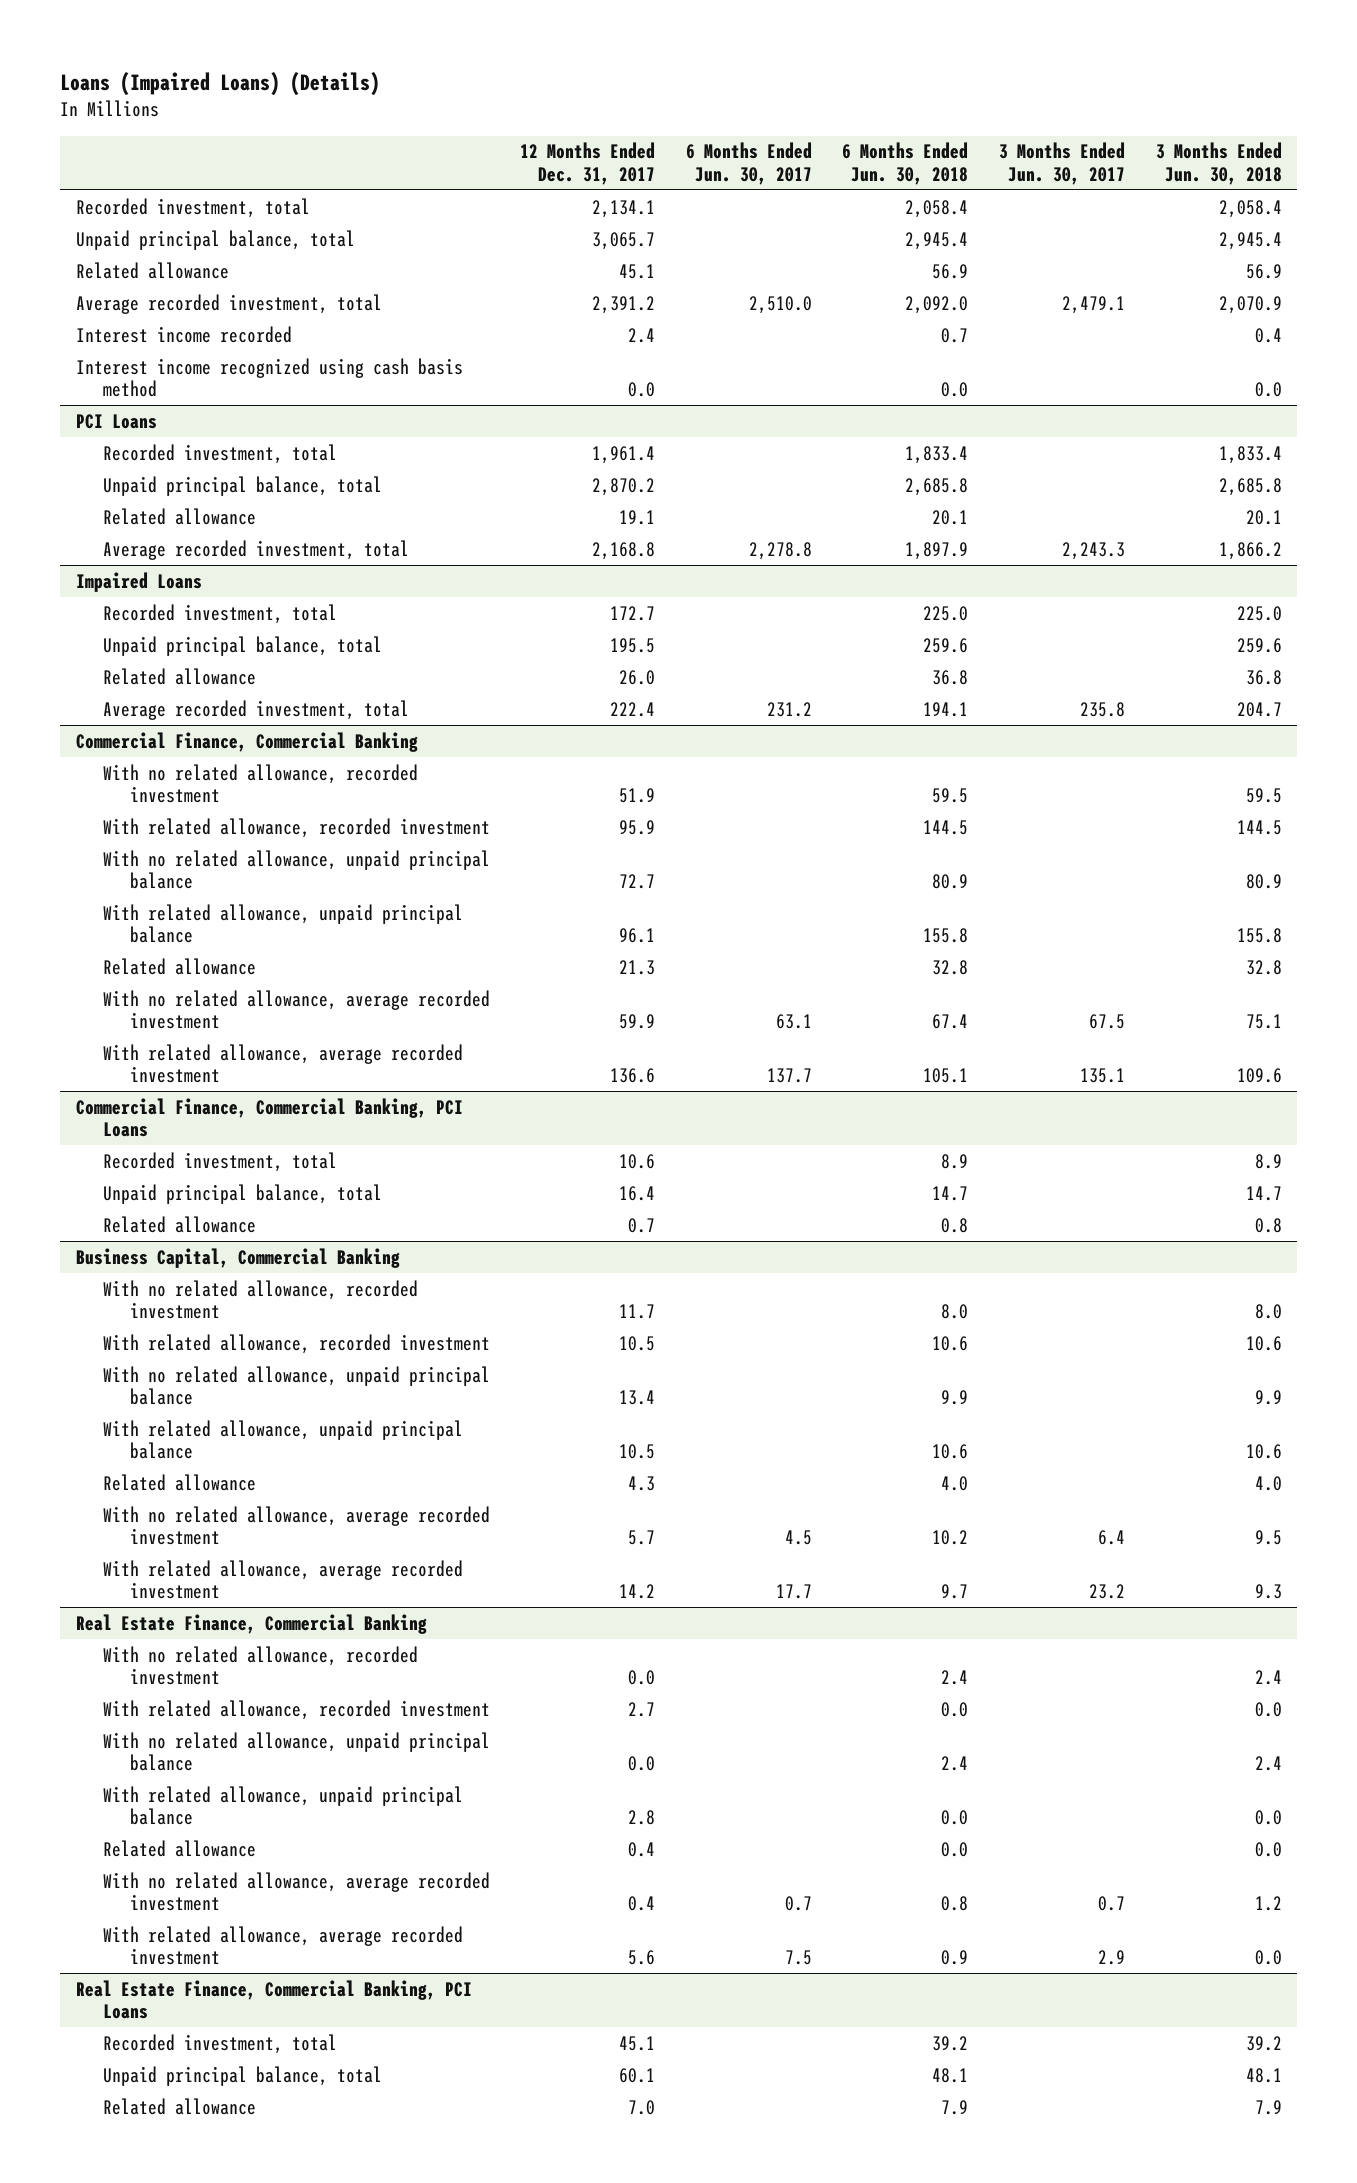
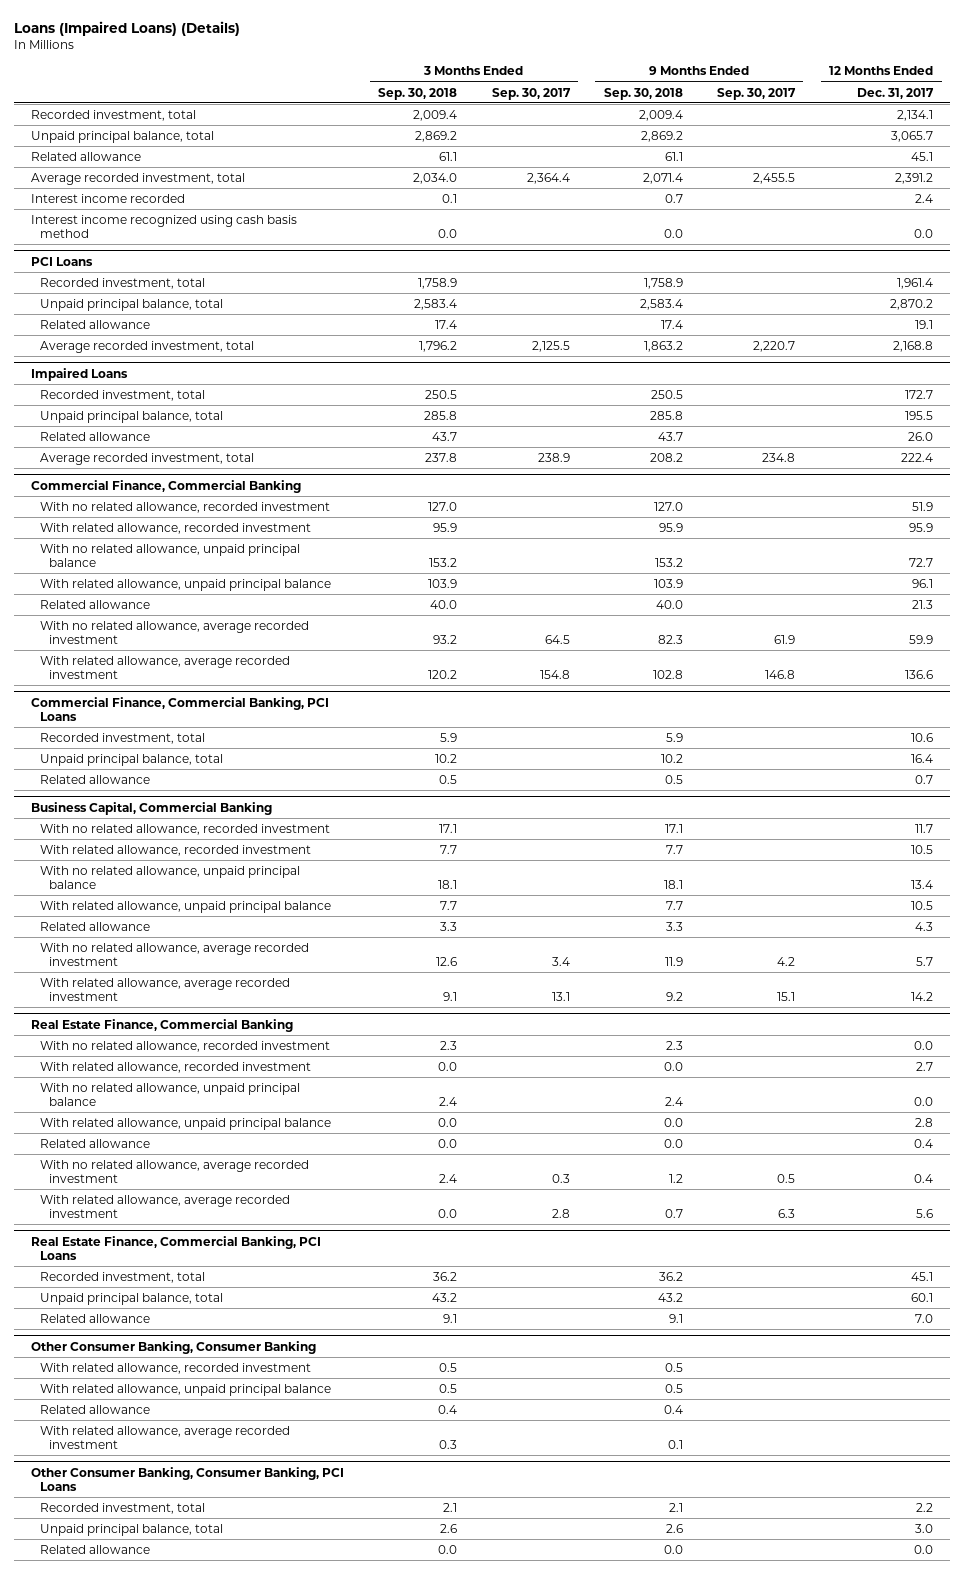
- | 12 Months Ended Dec. 31, 2017 | 6 Months Ended Jun. 30, 2017 | 6 Months Ended Jun. 30, 2018 | 3 Months Ended Jun. 30, 2017 | 3 Months Ended Jun. 30, 2018
+ | 3 Months Ended Sep. 30, 2018 | 3 Months Ended Sep. 30, 2017 | 9 Months Ended Sep. 30, 2018 | 9 Months Ended Sep. 30, 2017 | 12 Months Ended Dec. 31, 2017
+ Other Consumer Banking, Consumer Banking
+ With related allowance, recorded investment | 0.5 | | 0.5 | |
+ With related allowance, unpaid principal balance | 0.5 | | 0.5 | |
+ Related allowance | 0.4 | | 0.4 | |
+ With related allowance, average recorded investment | 0.3 | | 0.1 | |
+ Other Consumer Banking, Consumer Banking, PCI Loans
+ Recorded investment, total | 2.1 | | 2.1 | | 2.2
+ Unpaid principal balance, total | 2.6 | | 2.6 | | 3.0
+ Related allowance | 0.0 | | 0.0 | | 0.0

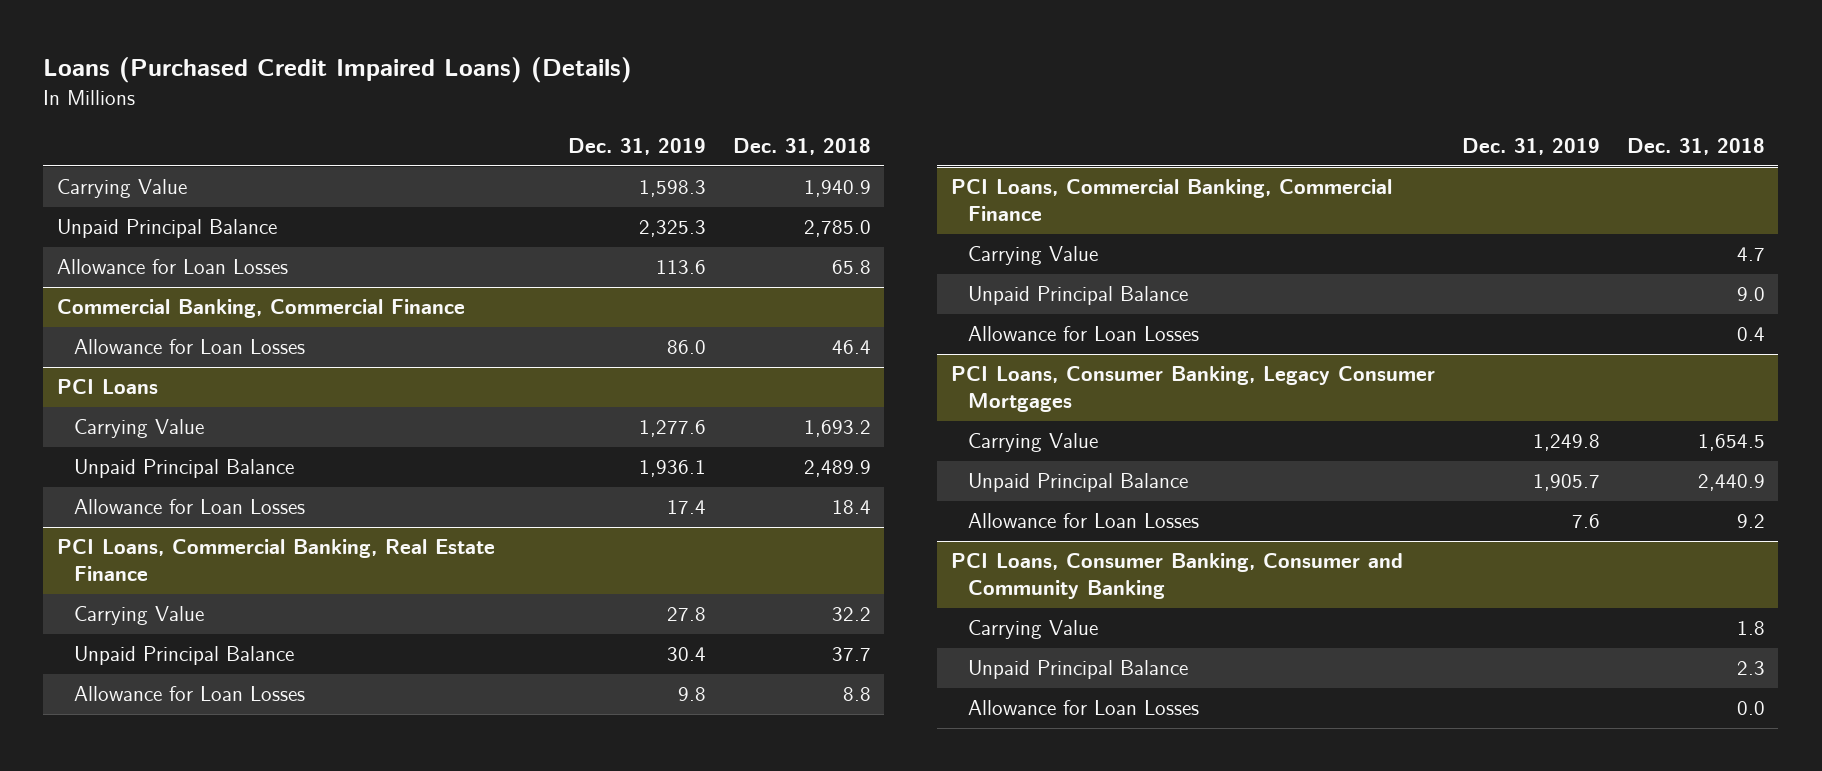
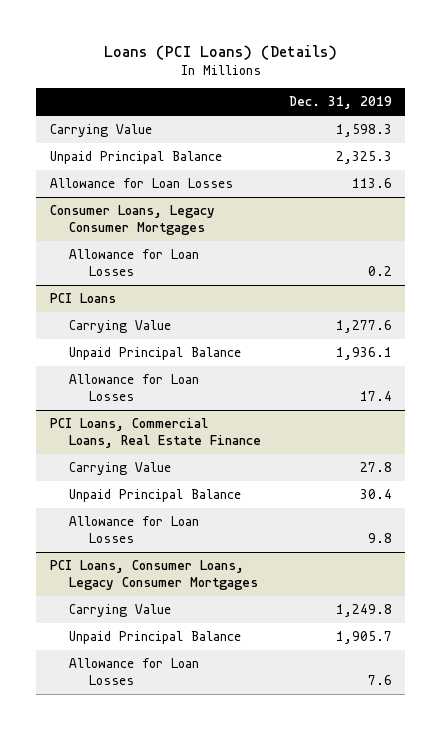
- Loans (Purchased Credit Impaired Loans) (Details)
+ Loans (PCI Loans) (Details)
- | Dec. 31, 2019 | Dec. 31, 2018
+ | Dec. 31, 2019
- Commercial Banking, Commercial Finance
- Allowance for Loan Losses | 86.0 | 46.4
+ Consumer Loans, Legacy Consumer Mortgages
+ Allowance for Loan Losses | 0.2
- PCI Loans, Commercial Banking, Real Estate Finance
+ PCI Loans, Commercial Loans, Real Estate Finance
- PCI Loans, Commercial Banking, Commercial Finance
- Carrying Value | | 4.7
- Unpaid Principal Balance | | 9.0
- Allowance for Loan Losses | | 0.4
- PCI Loans, Consumer Banking, Legacy Consumer Mortgages
+ PCI Loans, Consumer Loans, Legacy Consumer Mortgages
- PCI Loans, Consumer Banking, Consumer and Community Banking
- Carrying Value | | 1.8
- Unpaid Principal Balance | | 2.3
- Allowance for Loan Losses | | 0.0

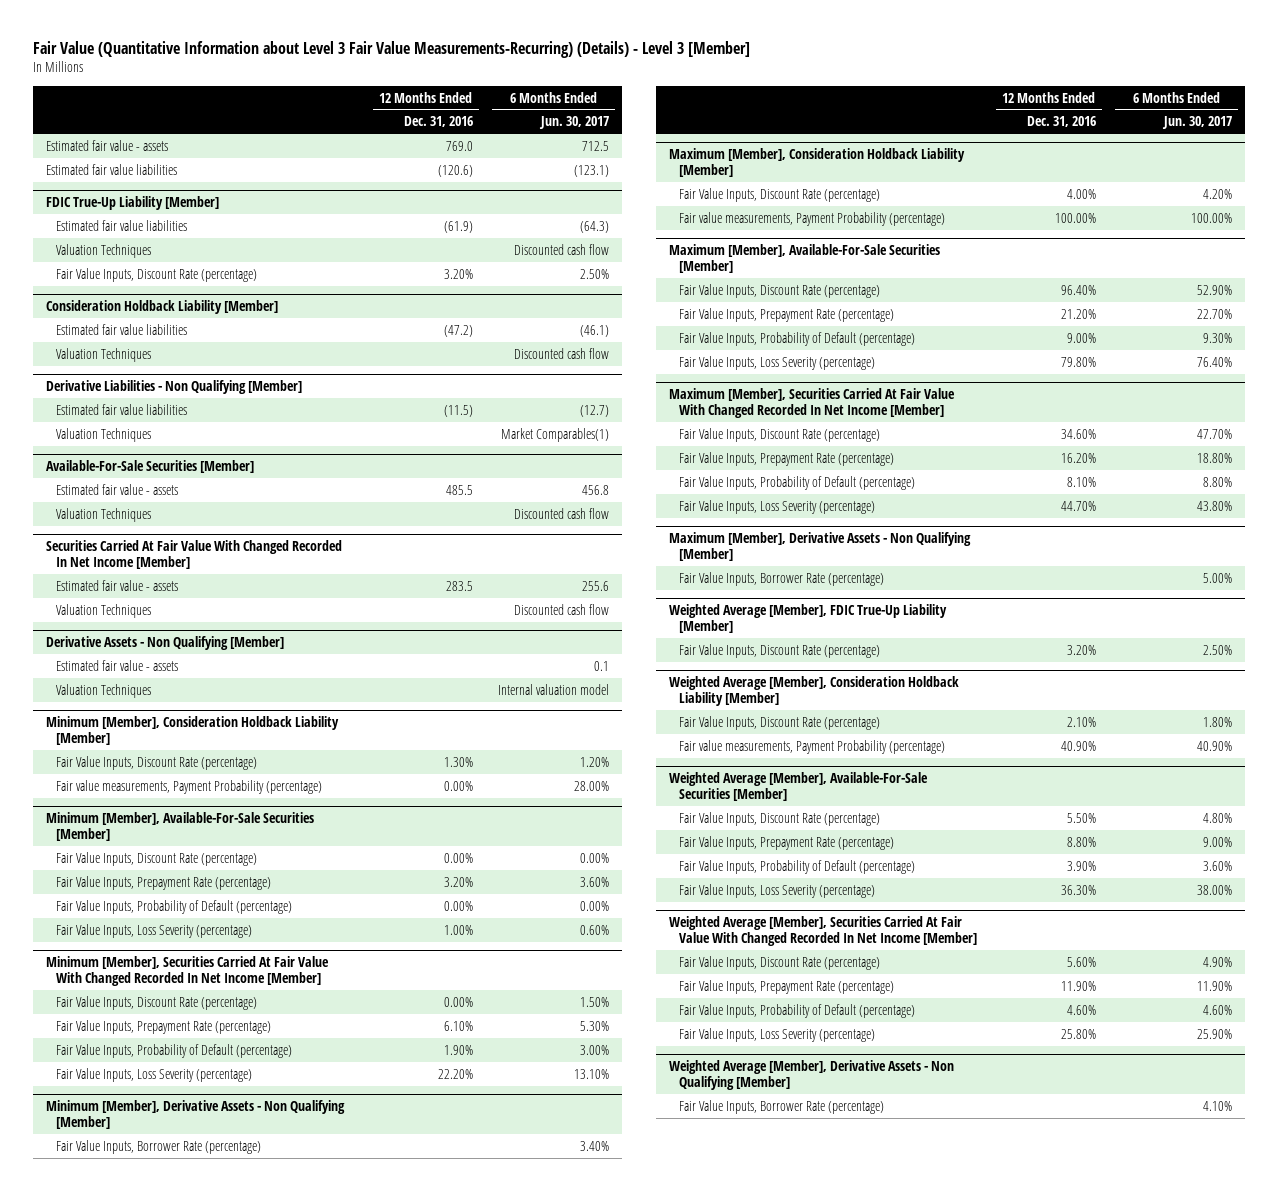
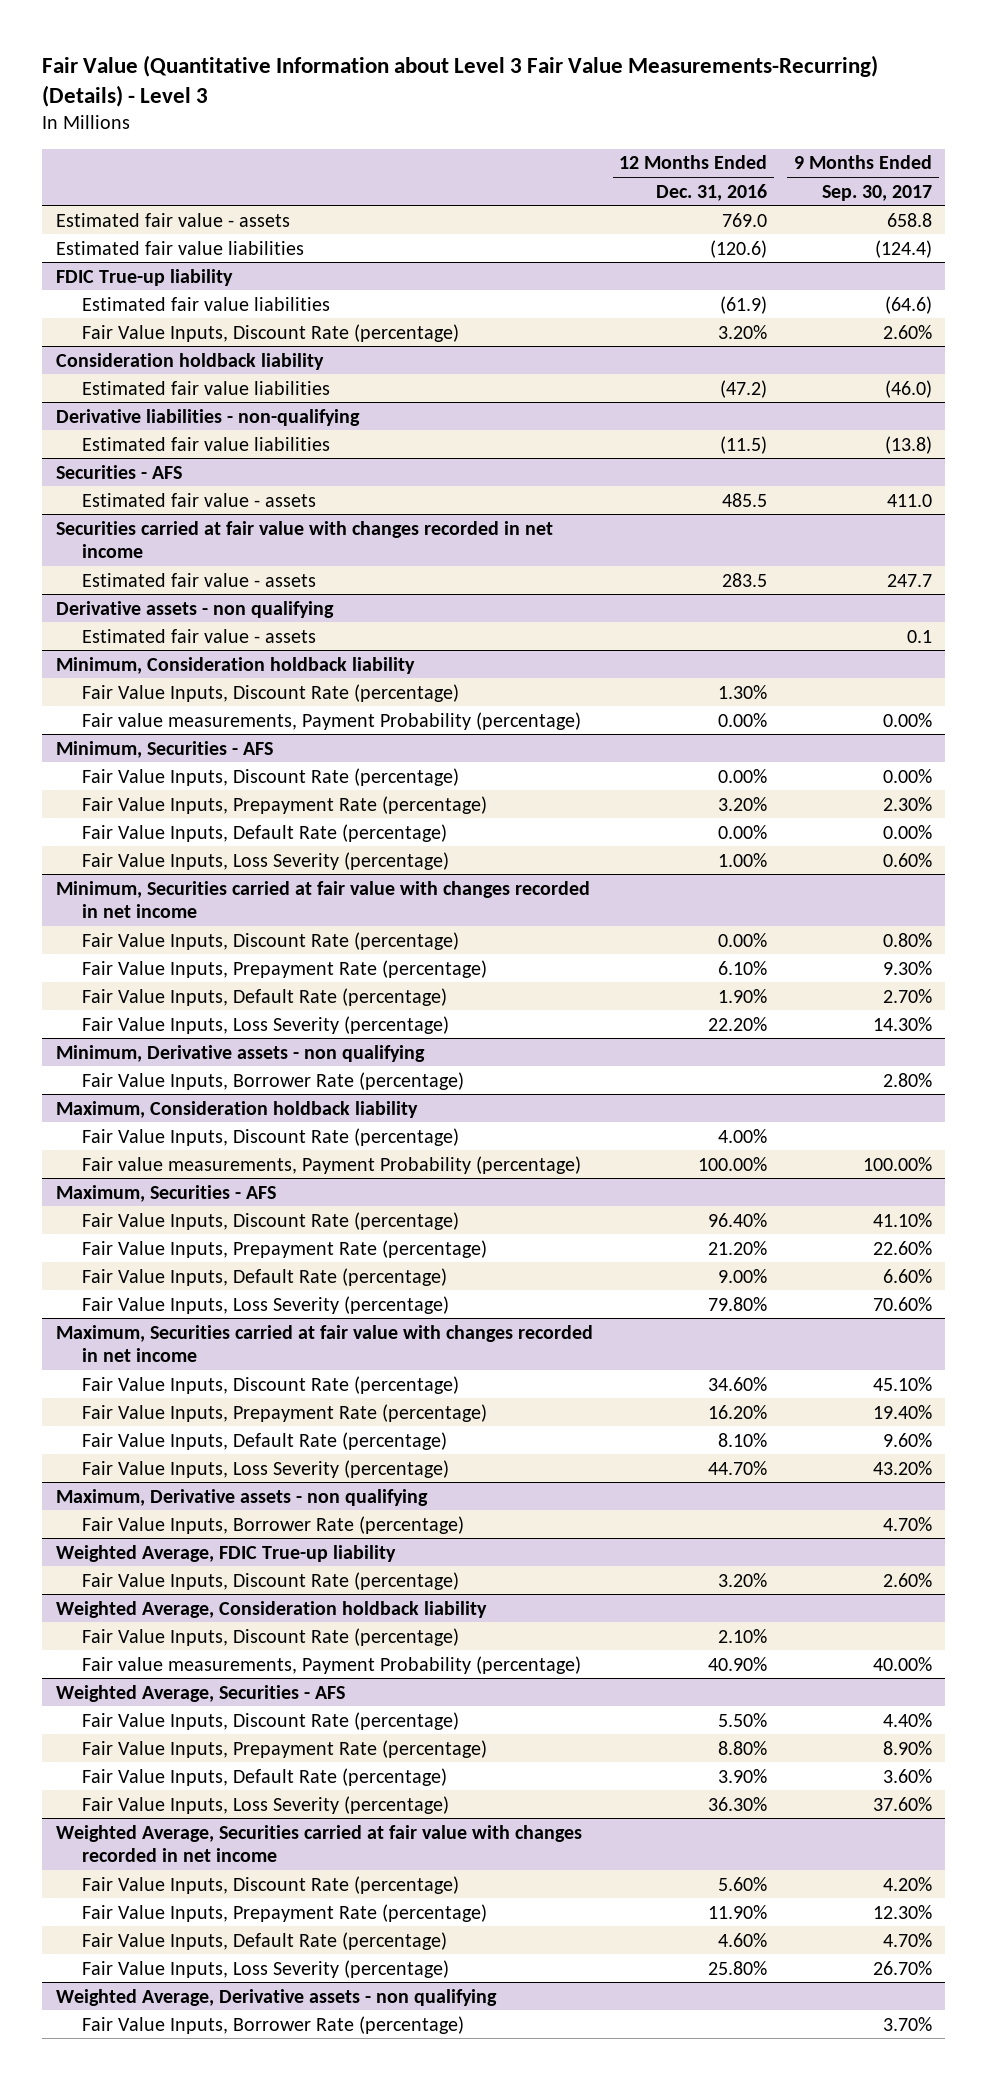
- Fair Value (Quantitative Information about Level 3 Fair Value Measurements-Recurring) (Details) - Level 3 [Member]
+ Fair Value (Quantitative Information about Level 3 Fair Value Measurements-Recurring) (Details) - Level 3
- | 12 Months Ended Dec. 31, 2016 | 6 Months Ended Jun. 30, 2017
+ | 12 Months Ended Dec. 31, 2016 | 9 Months Ended Sep. 30, 2017
- FDIC True-Up Liability [Member]
+ FDIC True-up liability
- Valuation Techniques | | Discounted cash flow
- Consideration Holdback Liability [Member]
+ Consideration holdback liability
- Valuation Techniques | | Discounted cash flow
- Derivative Liabilities - Non Qualifying [Member]
+ Derivative liabilities - non-qualifying
- Valuation Techniques | | Market Comparables(1)
- Available-For-Sale Securities [Member]
+ Securities - AFS
- Valuation Techniques | | Discounted cash flow
- Securities Carried At Fair Value With Changed Recorded In Net Income [Member]
+ Securities carried at fair value with changes recorded in net income
- Valuation Techniques | | Discounted cash flow
- Derivative Assets - Non Qualifying [Member]
+ Derivative assets - non qualifying
- Valuation Techniques | | Internal valuation model
- Minimum [Member], Consideration Holdback Liability [Member]
+ Minimum, Consideration holdback liability
- Minimum [Member], Available-For-Sale Securities [Member]
+ Minimum, Securities - AFS
- Fair Value Inputs, Probability of Default (percentage) | 0.00% | 0.00%
+ Fair Value Inputs, Default Rate (percentage) | 0.00% | 0.00%
- Minimum [Member], Securities Carried At Fair Value With Changed Recorded In Net Income [Member]
+ Minimum, Securities carried at fair value with changes recorded in net income
- Fair Value Inputs, Probability of Default (percentage) | 1.90% | 3.00%
+ Fair Value Inputs, Default Rate (percentage) | 1.90% | 2.70%
- Minimum [Member], Derivative Assets - Non Qualifying [Member]
+ Minimum, Derivative assets - non qualifying
- Maximum [Member], Consideration Holdback Liability [Member]
+ Maximum, Consideration holdback liability
- Maximum [Member], Available-For-Sale Securities [Member]
+ Maximum, Securities - AFS
- Fair Value Inputs, Probability of Default (percentage) | 9.00% | 9.30%
+ Fair Value Inputs, Default Rate (percentage) | 9.00% | 6.60%
- Maximum [Member], Securities Carried At Fair Value With Changed Recorded In Net Income [Member]
+ Maximum, Securities carried at fair value with changes recorded in net income
- Fair Value Inputs, Probability of Default (percentage) | 8.10% | 8.80%
+ Fair Value Inputs, Default Rate (percentage) | 8.10% | 9.60%
- Maximum [Member], Derivative Assets - Non Qualifying [Member]
+ Maximum, Derivative assets - non qualifying
- Weighted Average [Member], FDIC True-Up Liability [Member]
+ Weighted Average, FDIC True-up liability
- Weighted Average [Member], Consideration Holdback Liability [Member]
+ Weighted Average, Consideration holdback liability
- Weighted Average [Member], Available-For-Sale Securities [Member]
+ Weighted Average, Securities - AFS
- Fair Value Inputs, Probability of Default (percentage) | 3.90% | 3.60%
+ Fair Value Inputs, Default Rate (percentage) | 3.90% | 3.60%
- Weighted Average [Member], Securities Carried At Fair Value With Changed Recorded In Net Income [Member]
+ Weighted Average, Securities carried at fair value with changes recorded in net income
- Fair Value Inputs, Probability of Default (percentage) | 4.60% | 4.60%
+ Fair Value Inputs, Default Rate (percentage) | 4.60% | 4.70%
- Weighted Average [Member], Derivative Assets - Non Qualifying [Member]
+ Weighted Average, Derivative assets - non qualifying

